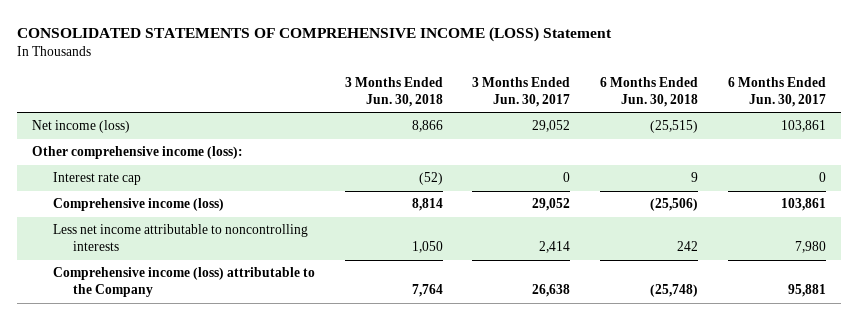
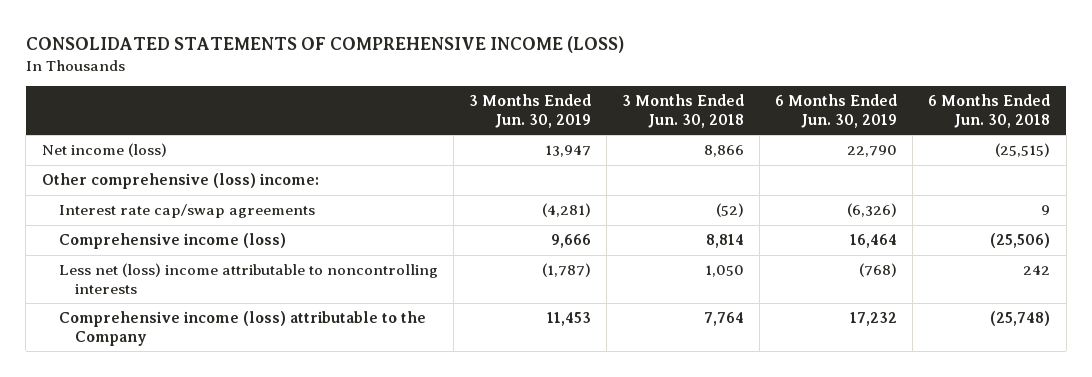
- CONSOLIDATED STATEMENTS OF COMPREHENSIVE INCOME (LOSS) Statement
+ CONSOLIDATED STATEMENTS OF COMPREHENSIVE INCOME (LOSS)
- | 3 Months Ended Jun. 30, 2018 | 3 Months Ended Jun. 30, 2017 | 6 Months Ended Jun. 30, 2018 | 6 Months Ended Jun. 30, 2017
+ | 3 Months Ended Jun. 30, 2019 | 3 Months Ended Jun. 30, 2018 | 6 Months Ended Jun. 30, 2019 | 6 Months Ended Jun. 30, 2018
- Other comprehensive income (loss):
- Interest rate cap | (52) | 0 | 9 | 0
+ Other comprehensive (loss) income:
+ Interest rate cap/swap agreements | (4,281) | (52) | (6,326) | 9
- Less net income attributable to noncontrolling interests | 1,050 | 2,414 | 242 | 7,980
+ Less net (loss) income attributable to noncontrolling interests | (1,787) | 1,050 | (768) | 242

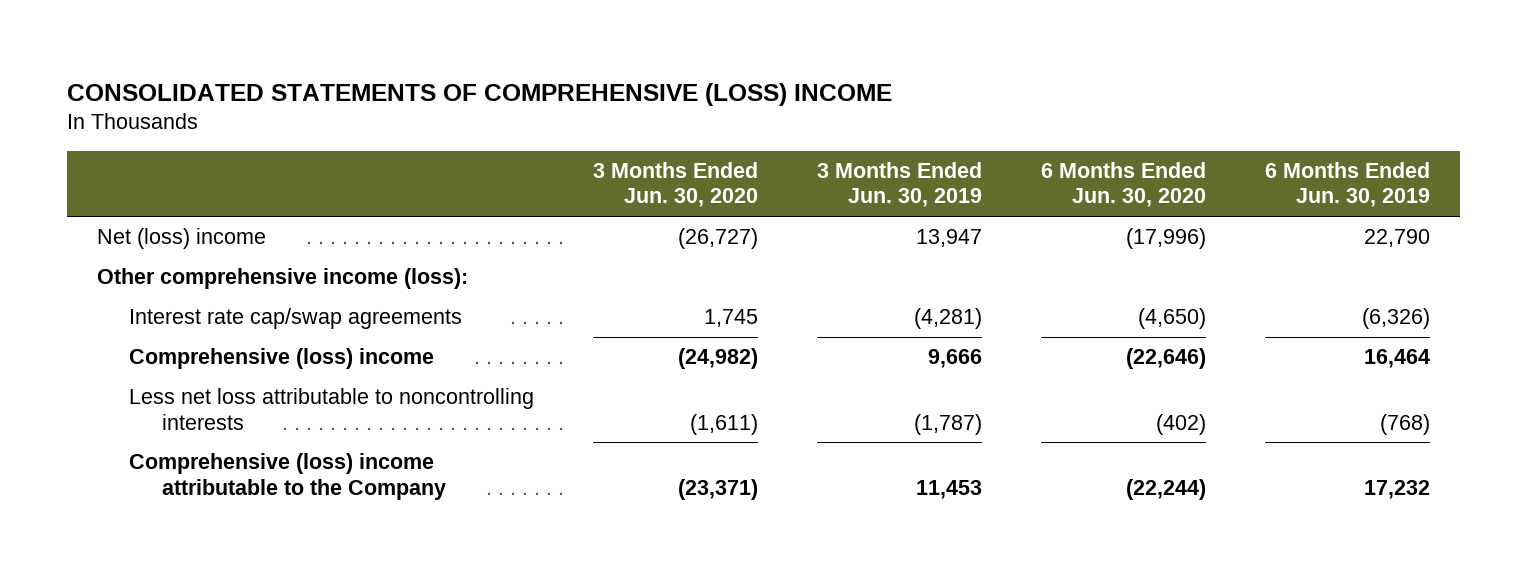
- CONSOLIDATED STATEMENTS OF COMPREHENSIVE INCOME (LOSS)
+ CONSOLIDATED STATEMENTS OF COMPREHENSIVE (LOSS) INCOME
- | 3 Months Ended Jun. 30, 2019 | 3 Months Ended Jun. 30, 2018 | 6 Months Ended Jun. 30, 2019 | 6 Months Ended Jun. 30, 2018
+ | 3 Months Ended Jun. 30, 2020 | 3 Months Ended Jun. 30, 2019 | 6 Months Ended Jun. 30, 2020 | 6 Months Ended Jun. 30, 2019
- Net income (loss) | 13,947 | 8,866 | 22,790 | (25,515)
- Other comprehensive (loss) income:
+ Net (loss) income | (26,727) | 13,947 | (17,996) | 22,790
+ Other comprehensive income (loss):
- Comprehensive income (loss) | 9,666 | 8,814 | 16,464 | (25,506)
- Less net (loss) income attributable to noncontrolling interests | (1,787) | 1,050 | (768) | 242
- Comprehensive income (loss) attributable to the Company | 11,453 | 7,764 | 17,232 | (25,748)
+ Comprehensive (loss) income | (24,982) | 9,666 | (22,646) | 16,464
+ Less net loss attributable to noncontrolling interests | (1,611) | (1,787) | (402) | (768)
+ Comprehensive (loss) income attributable to the Company | (23,371) | 11,453 | (22,244) | 17,232

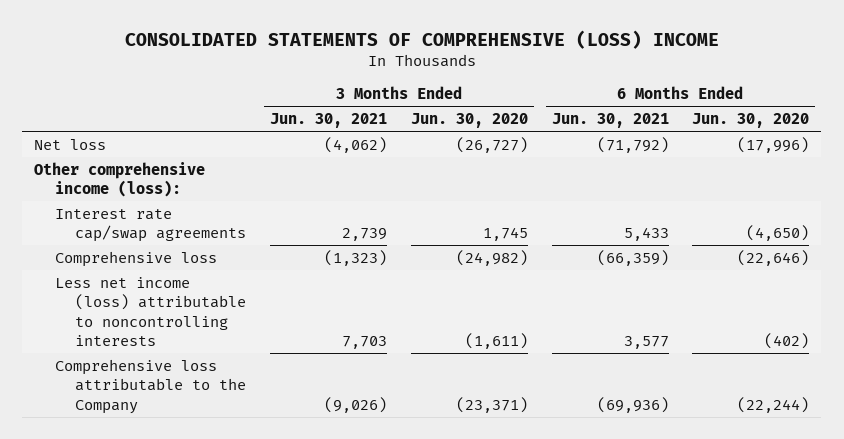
- | 3 Months Ended Jun. 30, 2020 | 3 Months Ended Jun. 30, 2019 | 6 Months Ended Jun. 30, 2020 | 6 Months Ended Jun. 30, 2019
+ | 3 Months Ended Jun. 30, 2021 | 3 Months Ended Jun. 30, 2020 | 6 Months Ended Jun. 30, 2021 | 6 Months Ended Jun. 30, 2020
- Net (loss) income | (26,727) | 13,947 | (17,996) | 22,790
+ Net loss | (4,062) | (26,727) | (71,792) | (17,996)
- Comprehensive (loss) income | (24,982) | 9,666 | (22,646) | 16,464
- Less net loss attributable to noncontrolling interests | (1,611) | (1,787) | (402) | (768)
- Comprehensive (loss) income attributable to the Company | (23,371) | 11,453 | (22,244) | 17,232
+ Comprehensive loss | (1,323) | (24,982) | (66,359) | (22,646)
+ Less net income (loss) attributable to noncontrolling interests | 7,703 | (1,611) | 3,577 | (402)
+ Comprehensive loss attributable to the Company | (9,026) | (23,371) | (69,936) | (22,244)

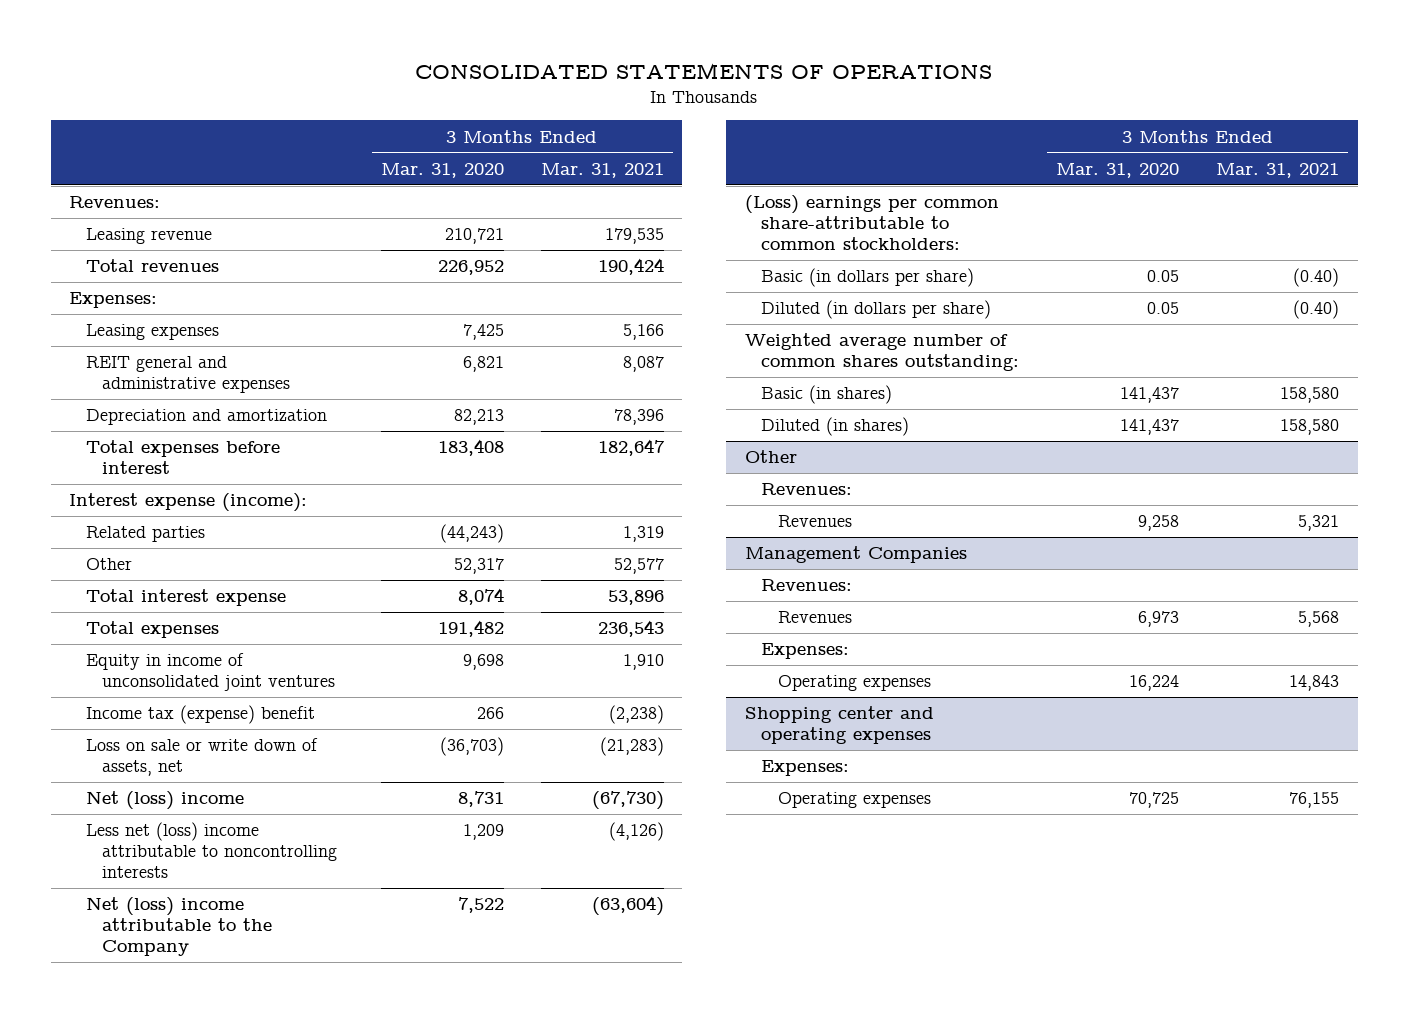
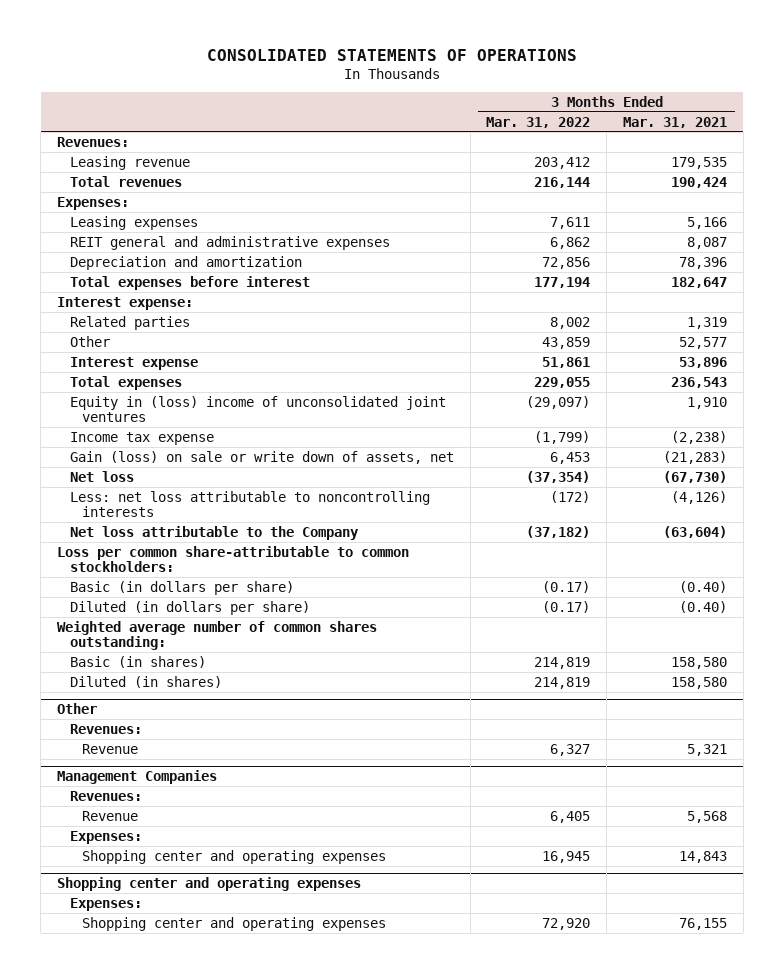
- | 3 Months Ended Mar. 31, 2020 | 3 Months Ended Mar. 31, 2021
+ | 3 Months Ended Mar. 31, 2022 | 3 Months Ended Mar. 31, 2021
- Interest expense (income):
+ Interest expense:
- Total interest expense | 8,074 | 53,896
+ Interest expense | 51,861 | 53,896
- Equity in income of unconsolidated joint ventures | 9,698 | 1,910
- Income tax (expense) benefit | 266 | (2,238)
- Loss on sale or write down of assets, net | (36,703) | (21,283)
- Net (loss) income | 8,731 | (67,730)
- Less net (loss) income attributable to noncontrolling interests | 1,209 | (4,126)
- Net (loss) income attributable to the Company | 7,522 | (63,604)
- (Loss) earnings per common share-attributable to common stockholders:
+ Equity in (loss) income of unconsolidated joint ventures | (29,097) | 1,910
+ Income tax expense | (1,799) | (2,238)
+ Gain (loss) on sale or write down of assets, net | 6,453 | (21,283)
+ Net loss | (37,354) | (67,730)
+ Less: net loss attributable to noncontrolling interests | (172) | (4,126)
+ Net loss attributable to the Company | (37,182) | (63,604)
+ Loss per common share-attributable to common stockholders:
@ Other
- Revenues | 9,258 | 5,321
+ Revenue | 6,327 | 5,321
@ Management Companies
- Revenues | 6,973 | 5,568
+ Revenue | 6,405 | 5,568
- Operating expenses | 16,224 | 14,843
+ Shopping center and operating expenses | 16,945 | 14,843
@ Shopping center and operating expenses
- Operating expenses | 70,725 | 76,155
+ Shopping center and operating expenses | 72,920 | 76,155

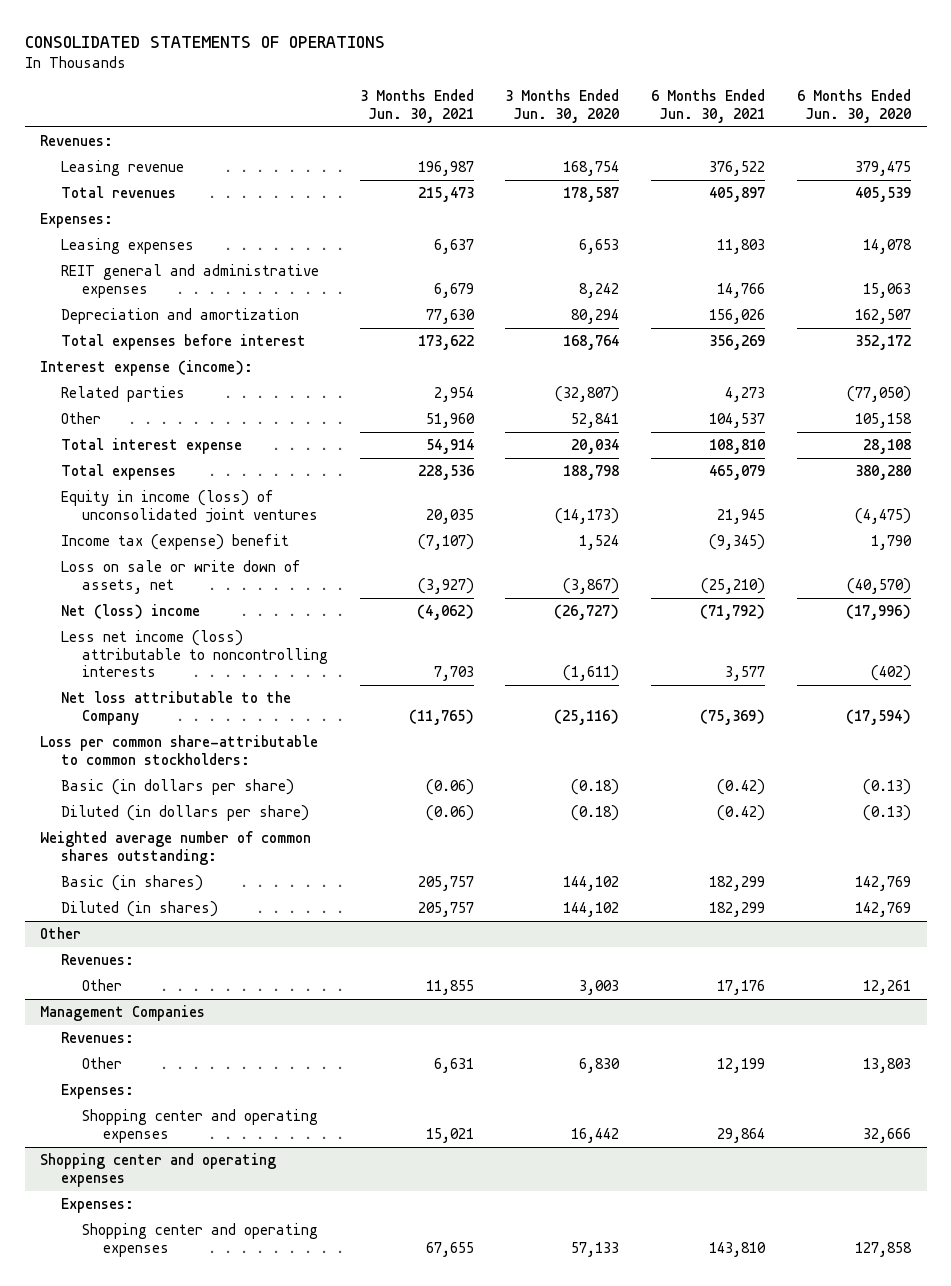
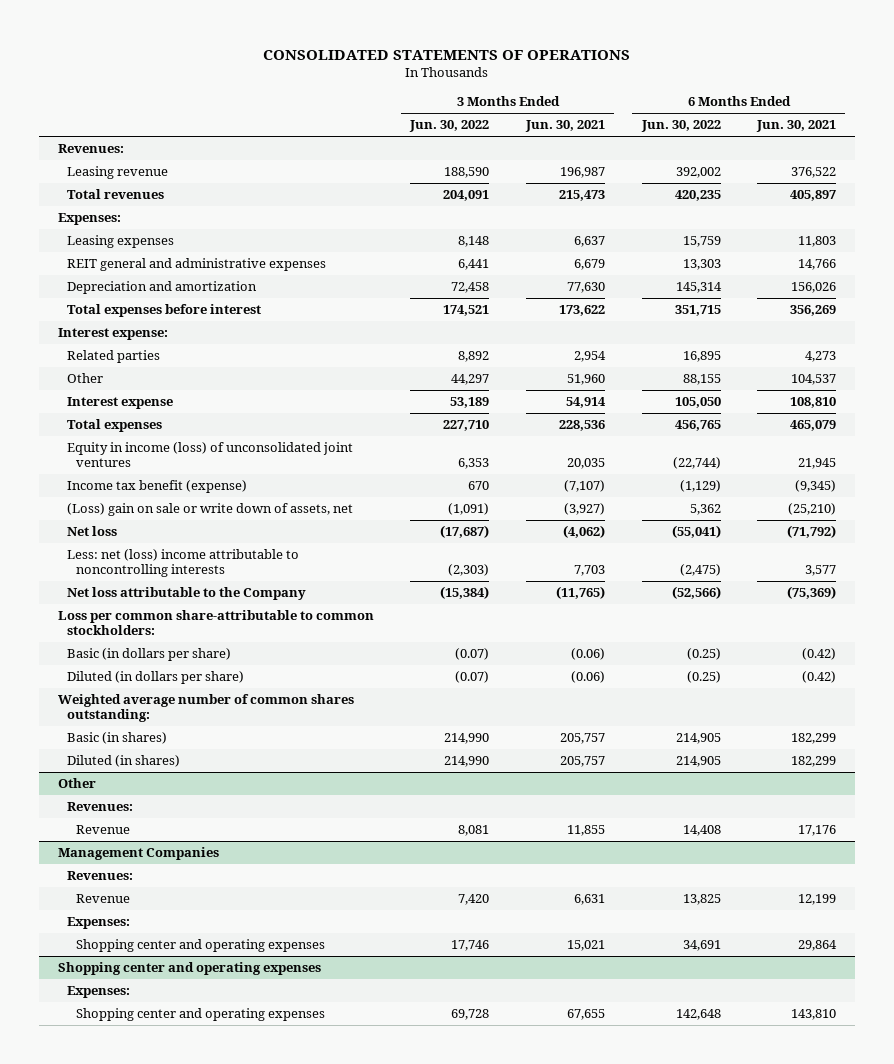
- | 3 Months Ended Jun. 30, 2021 | 3 Months Ended Jun. 30, 2020 | 6 Months Ended Jun. 30, 2021 | 6 Months Ended Jun. 30, 2020
+ | 3 Months Ended Jun. 30, 2022 | 3 Months Ended Jun. 30, 2021 | 6 Months Ended Jun. 30, 2022 | 6 Months Ended Jun. 30, 2021
- Interest expense (income):
+ Interest expense:
- Total interest expense | 54,914 | 20,034 | 108,810 | 28,108
+ Interest expense | 53,189 | 54,914 | 105,050 | 108,810
- Income tax (expense) benefit | (7,107) | 1,524 | (9,345) | 1,790
- Loss on sale or write down of assets, net | (3,927) | (3,867) | (25,210) | (40,570)
- Net (loss) income | (4,062) | (26,727) | (71,792) | (17,996)
- Less net income (loss) attributable to noncontrolling interests | 7,703 | (1,611) | 3,577 | (402)
+ Income tax benefit (expense) | 670 | (7,107) | (1,129) | (9,345)
+ (Loss) gain on sale or write down of assets, net | (1,091) | (3,927) | 5,362 | (25,210)
+ Net loss | (17,687) | (4,062) | (55,041) | (71,792)
+ Less: net (loss) income attributable to noncontrolling interests | (2,303) | 7,703 | (2,475) | 3,577
@ Other
- Other | 11,855 | 3,003 | 17,176 | 12,261
+ Revenue | 8,081 | 11,855 | 14,408 | 17,176
@ Management Companies
- Other | 6,631 | 6,830 | 12,199 | 13,803
+ Revenue | 7,420 | 6,631 | 13,825 | 12,199

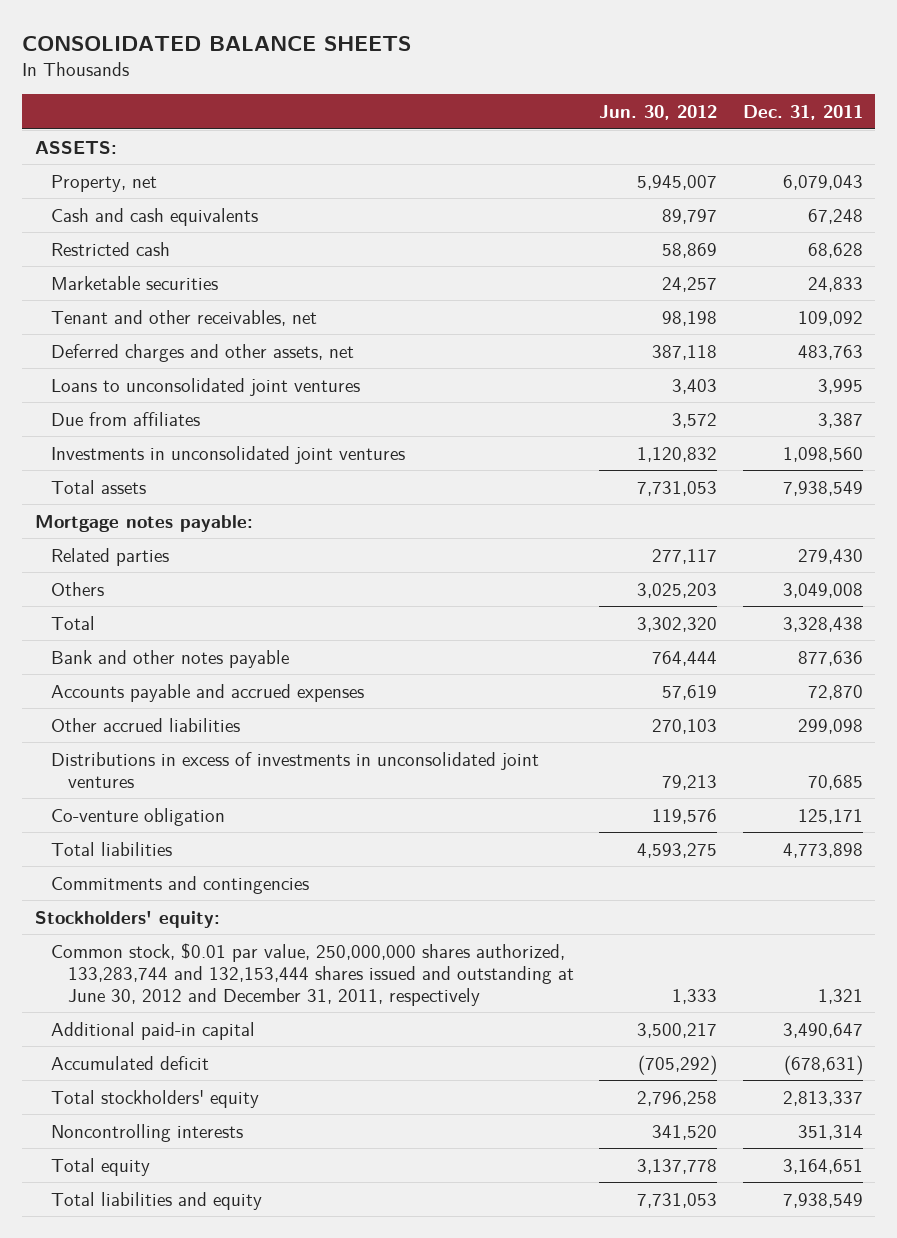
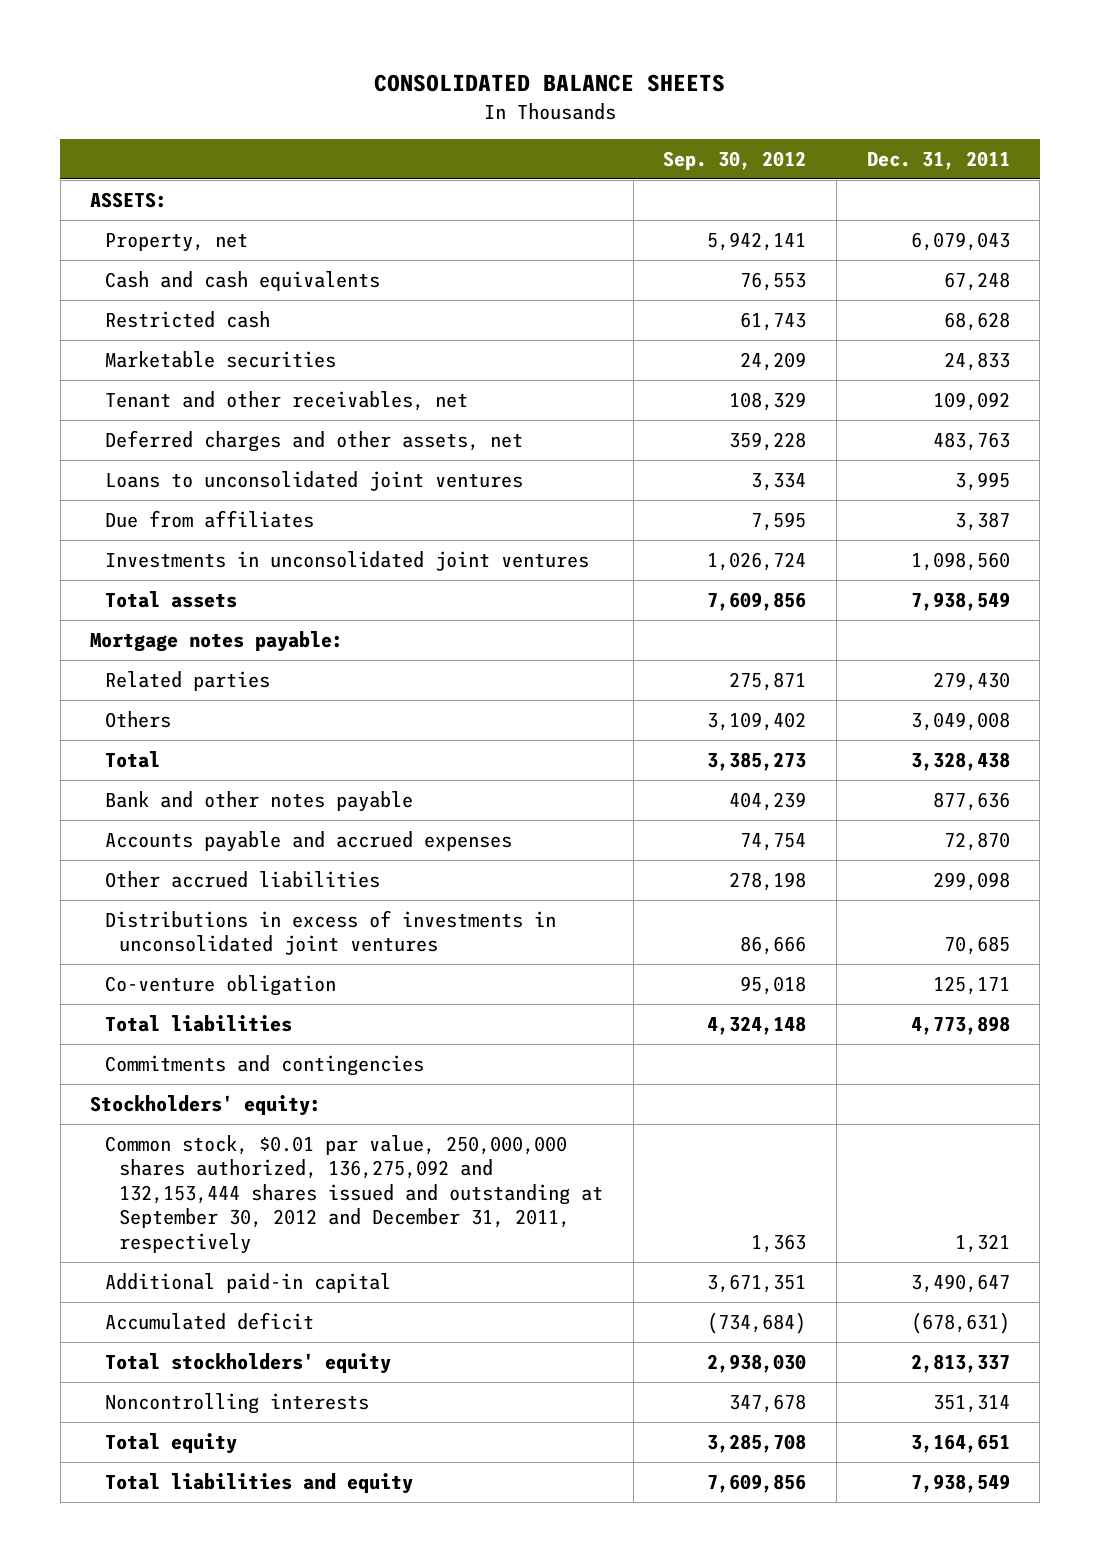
- | Jun. 30, 2012 | Dec. 31, 2011
+ | Sep. 30, 2012 | Dec. 31, 2011
- Common stock, $0.01 par value, 250,000,000 shares authorized, 133,283,744 and 132,153,444 shares issued and outstanding at June 30, 2012 and December 31, 2011, respectively | 1,333 | 1,321
+ Common stock, $0.01 par value, 250,000,000 shares authorized, 136,275,092 and 132,153,444 shares issued and outstanding at September 30, 2012 and December 31, 2011, respectively | 1,363 | 1,321

